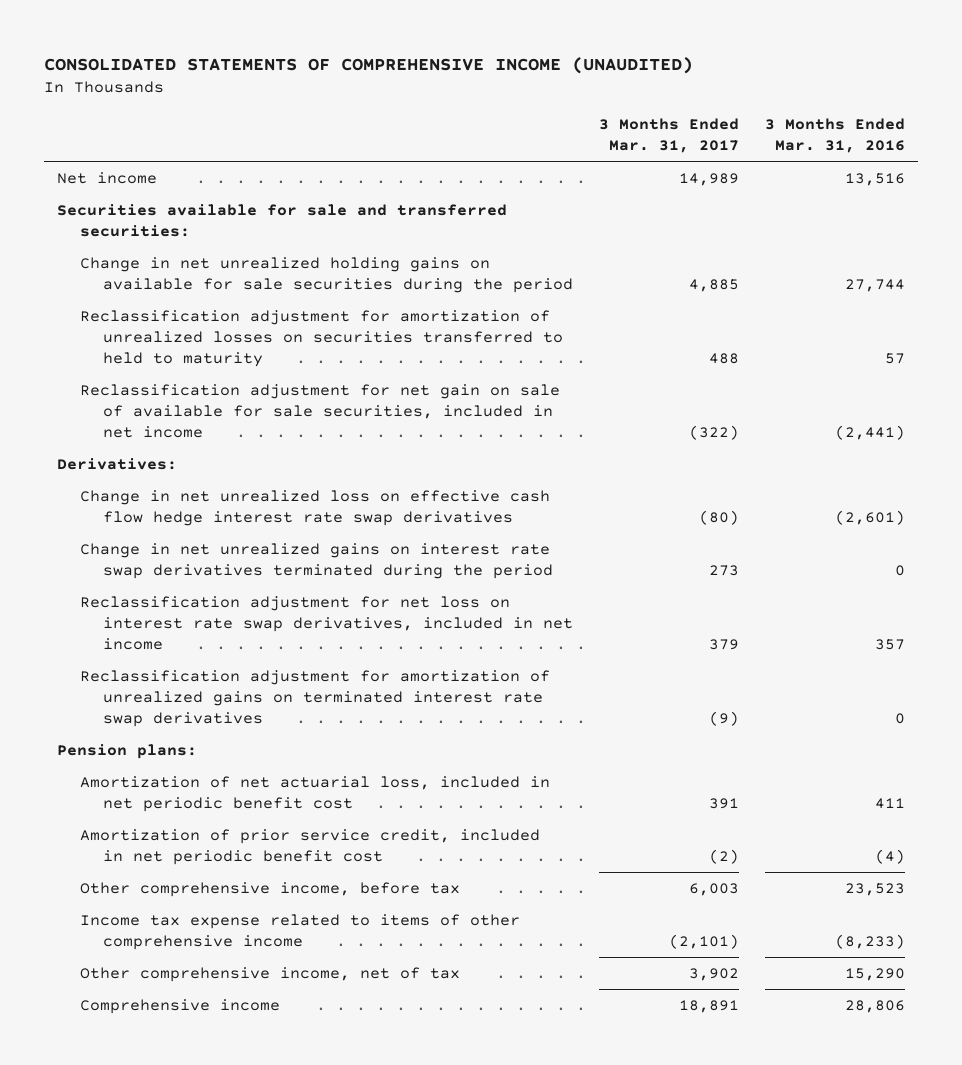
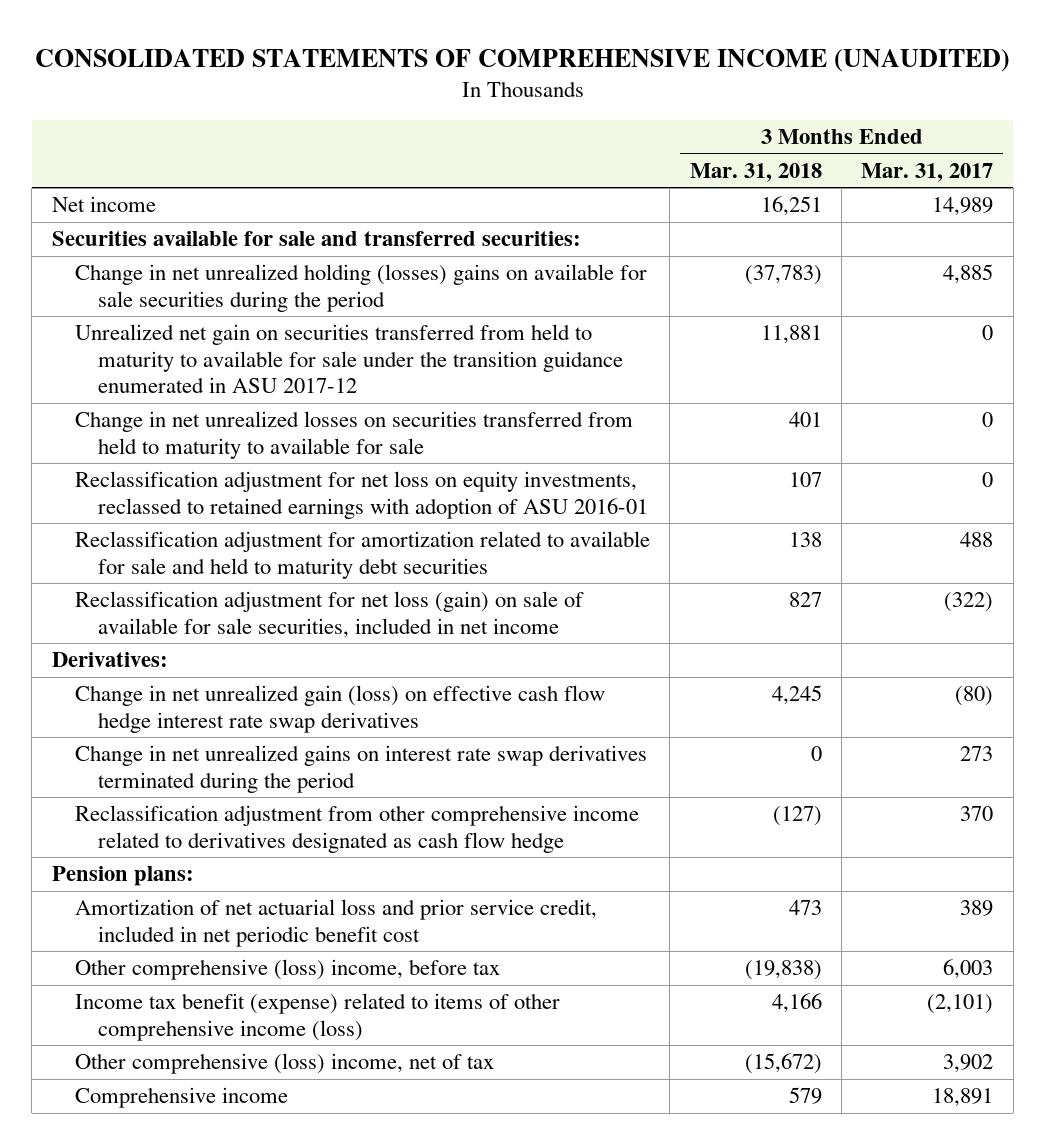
- | 3 Months Ended Mar. 31, 2017 | 3 Months Ended Mar. 31, 2016
+ | 3 Months Ended Mar. 31, 2018 | 3 Months Ended Mar. 31, 2017
- Change in net unrealized holding gains on available for sale securities during the period | 4,885 | 27,744
- Reclassification adjustment for amortization of unrealized losses on securities transferred to held to maturity | 488 | 57
- Reclassification adjustment for net gain on sale of available for sale securities, included in net income | (322) | (2,441)
+ Change in net unrealized holding (losses) gains on available for sale securities during the period | (37,783) | 4,885
+ Unrealized net gain on securities transferred from held to maturity to available for sale under the transition guidance enumerated in ASU 2017-12 | 11,881 | 0
+ Change in net unrealized losses on securities transferred from held to maturity to available for sale | 401 | 0
+ Reclassification adjustment for net loss on equity investments, reclassed to retained earnings with adoption of ASU 2016-01 | 107 | 0
+ Reclassification adjustment for amortization related to available for sale and held to maturity debt securities | 138 | 488
+ Reclassification adjustment for net loss (gain) on sale of available for sale securities, included in net income | 827 | (322)
- Change in net unrealized loss on effective cash flow hedge interest rate swap derivatives | (80) | (2,601)
+ Change in net unrealized gain (loss) on effective cash flow hedge interest rate swap derivatives | 4,245 | (80)
- Reclassification adjustment for net loss on interest rate swap derivatives, included in net income | 379 | 357
- Reclassification adjustment for amortization of unrealized gains on terminated interest rate swap derivatives | (9) | 0
+ Reclassification adjustment from other comprehensive income related to derivatives designated as cash flow hedge | (127) | 370
- Amortization of net actuarial loss, included in net periodic benefit cost | 391 | 411
- Amortization of prior service credit, included in net periodic benefit cost | (2) | (4)
- Other comprehensive income, before tax | 6,003 | 23,523
- Income tax expense related to items of other comprehensive income | (2,101) | (8,233)
- Other comprehensive income, net of tax | 3,902 | 15,290
+ Amortization of net actuarial loss and prior service credit, included in net periodic benefit cost | 473 | 389
+ Other comprehensive (loss) income, before tax | (19,838) | 6,003
+ Income tax benefit (expense) related to items of other comprehensive income (loss) | 4,166 | (2,101)
+ Other comprehensive (loss) income, net of tax | (15,672) | 3,902

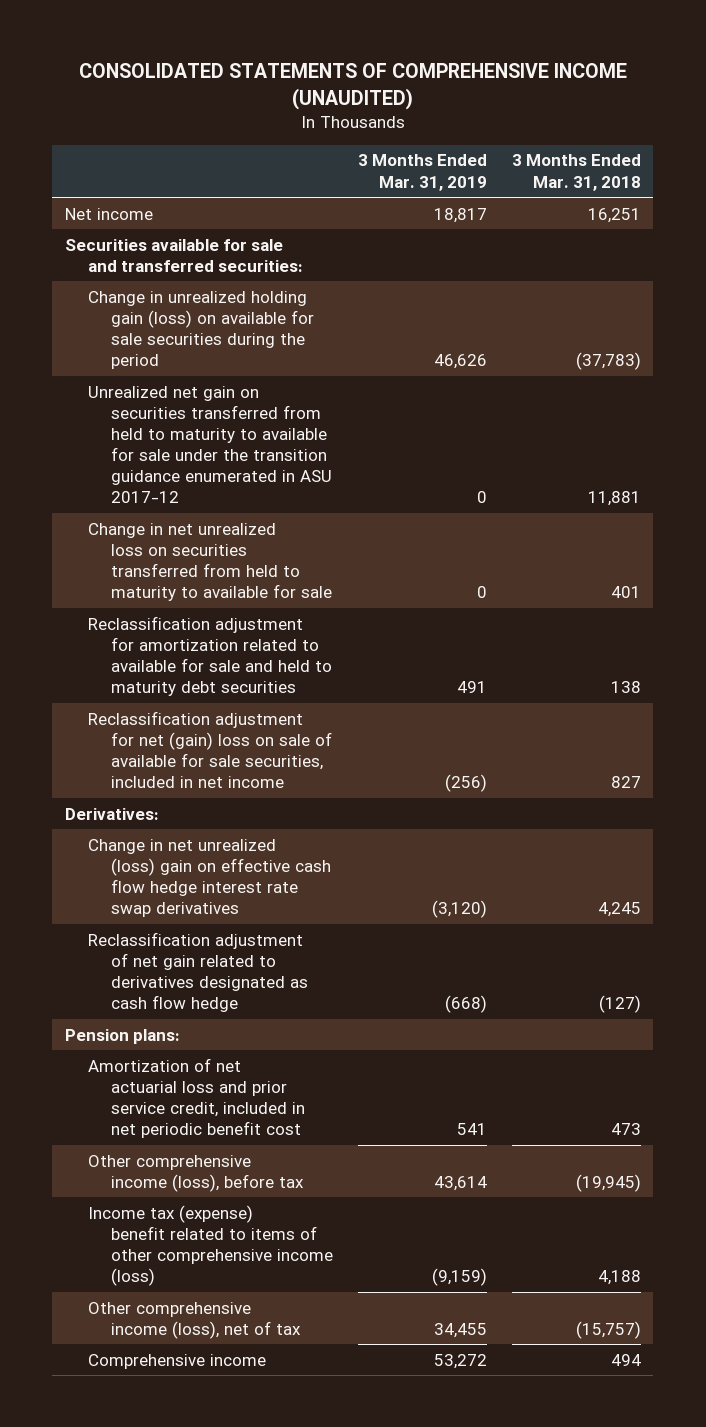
- | 3 Months Ended Mar. 31, 2018 | 3 Months Ended Mar. 31, 2017
+ | 3 Months Ended Mar. 31, 2019 | 3 Months Ended Mar. 31, 2018
- Change in net unrealized holding (losses) gains on available for sale securities during the period | (37,783) | 4,885
+ Change in unrealized holding gain (loss) on available for sale securities during the period | 46,626 | (37,783)
- Change in net unrealized losses on securities transferred from held to maturity to available for sale | 401 | 0
- Reclassification adjustment for net loss on equity investments, reclassed to retained earnings with adoption of ASU 2016-01 | 107 | 0
+ Change in net unrealized loss on securities transferred from held to maturity to available for sale | 0 | 401
- Reclassification adjustment for net loss (gain) on sale of available for sale securities, included in net income | 827 | (322)
+ Reclassification adjustment for net (gain) loss on sale of available for sale securities, included in net income | (256) | 827
- Change in net unrealized gain (loss) on effective cash flow hedge interest rate swap derivatives | 4,245 | (80)
- Change in net unrealized gains on interest rate swap derivatives terminated during the period | 0 | 273
- Reclassification adjustment from other comprehensive income related to derivatives designated as cash flow hedge | (127) | 370
+ Change in net unrealized (loss) gain on effective cash flow hedge interest rate swap derivatives | (3,120) | 4,245
+ Reclassification adjustment of net gain related to derivatives designated as cash flow hedge | (668) | (127)
- Other comprehensive (loss) income, before tax | (19,838) | 6,003
- Income tax benefit (expense) related to items of other comprehensive income (loss) | 4,166 | (2,101)
- Other comprehensive (loss) income, net of tax | (15,672) | 3,902
- Comprehensive income | 579 | 18,891
+ Other comprehensive income (loss), before tax | 43,614 | (19,945)
+ Income tax (expense) benefit related to items of other comprehensive income (loss) | (9,159) | 4,188
+ Other comprehensive income (loss), net of tax | 34,455 | (15,757)
+ Comprehensive income | 53,272 | 494

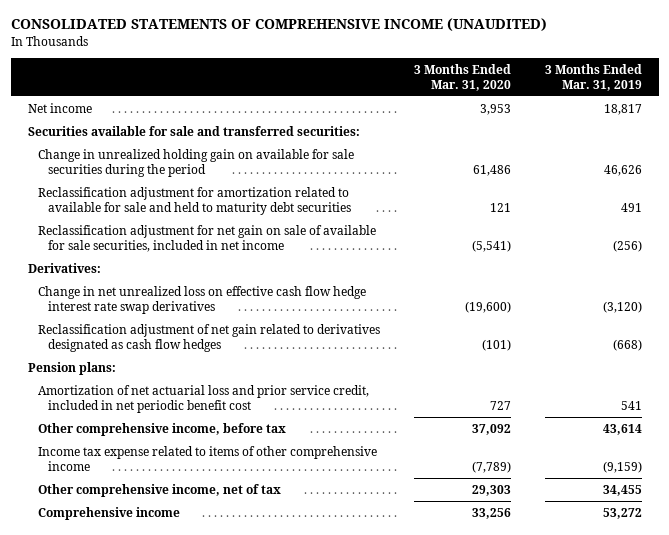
- | 3 Months Ended Mar. 31, 2019 | 3 Months Ended Mar. 31, 2018
+ | 3 Months Ended Mar. 31, 2020 | 3 Months Ended Mar. 31, 2019
- Change in unrealized holding gain (loss) on available for sale securities during the period | 46,626 | (37,783)
- Unrealized net gain on securities transferred from held to maturity to available for sale under the transition guidance enumerated in ASU 2017-12 | 0 | 11,881
- Change in net unrealized loss on securities transferred from held to maturity to available for sale | 0 | 401
+ Change in unrealized holding gain on available for sale securities during the period | 61,486 | 46,626
- Reclassification adjustment for net (gain) loss on sale of available for sale securities, included in net income | (256) | 827
+ Reclassification adjustment for net gain on sale of available for sale securities, included in net income | (5,541) | (256)
- Change in net unrealized (loss) gain on effective cash flow hedge interest rate swap derivatives | (3,120) | 4,245
- Reclassification adjustment of net gain related to derivatives designated as cash flow hedge | (668) | (127)
+ Change in net unrealized loss on effective cash flow hedge interest rate swap derivatives | (19,600) | (3,120)
+ Reclassification adjustment of net gain related to derivatives designated as cash flow hedges | (101) | (668)
- Other comprehensive income (loss), before tax | 43,614 | (19,945)
- Income tax (expense) benefit related to items of other comprehensive income (loss) | (9,159) | 4,188
- Other comprehensive income (loss), net of tax | 34,455 | (15,757)
+ Other comprehensive income, before tax | 37,092 | 43,614
+ Income tax expense related to items of other comprehensive income | (7,789) | (9,159)
+ Other comprehensive income, net of tax | 29,303 | 34,455

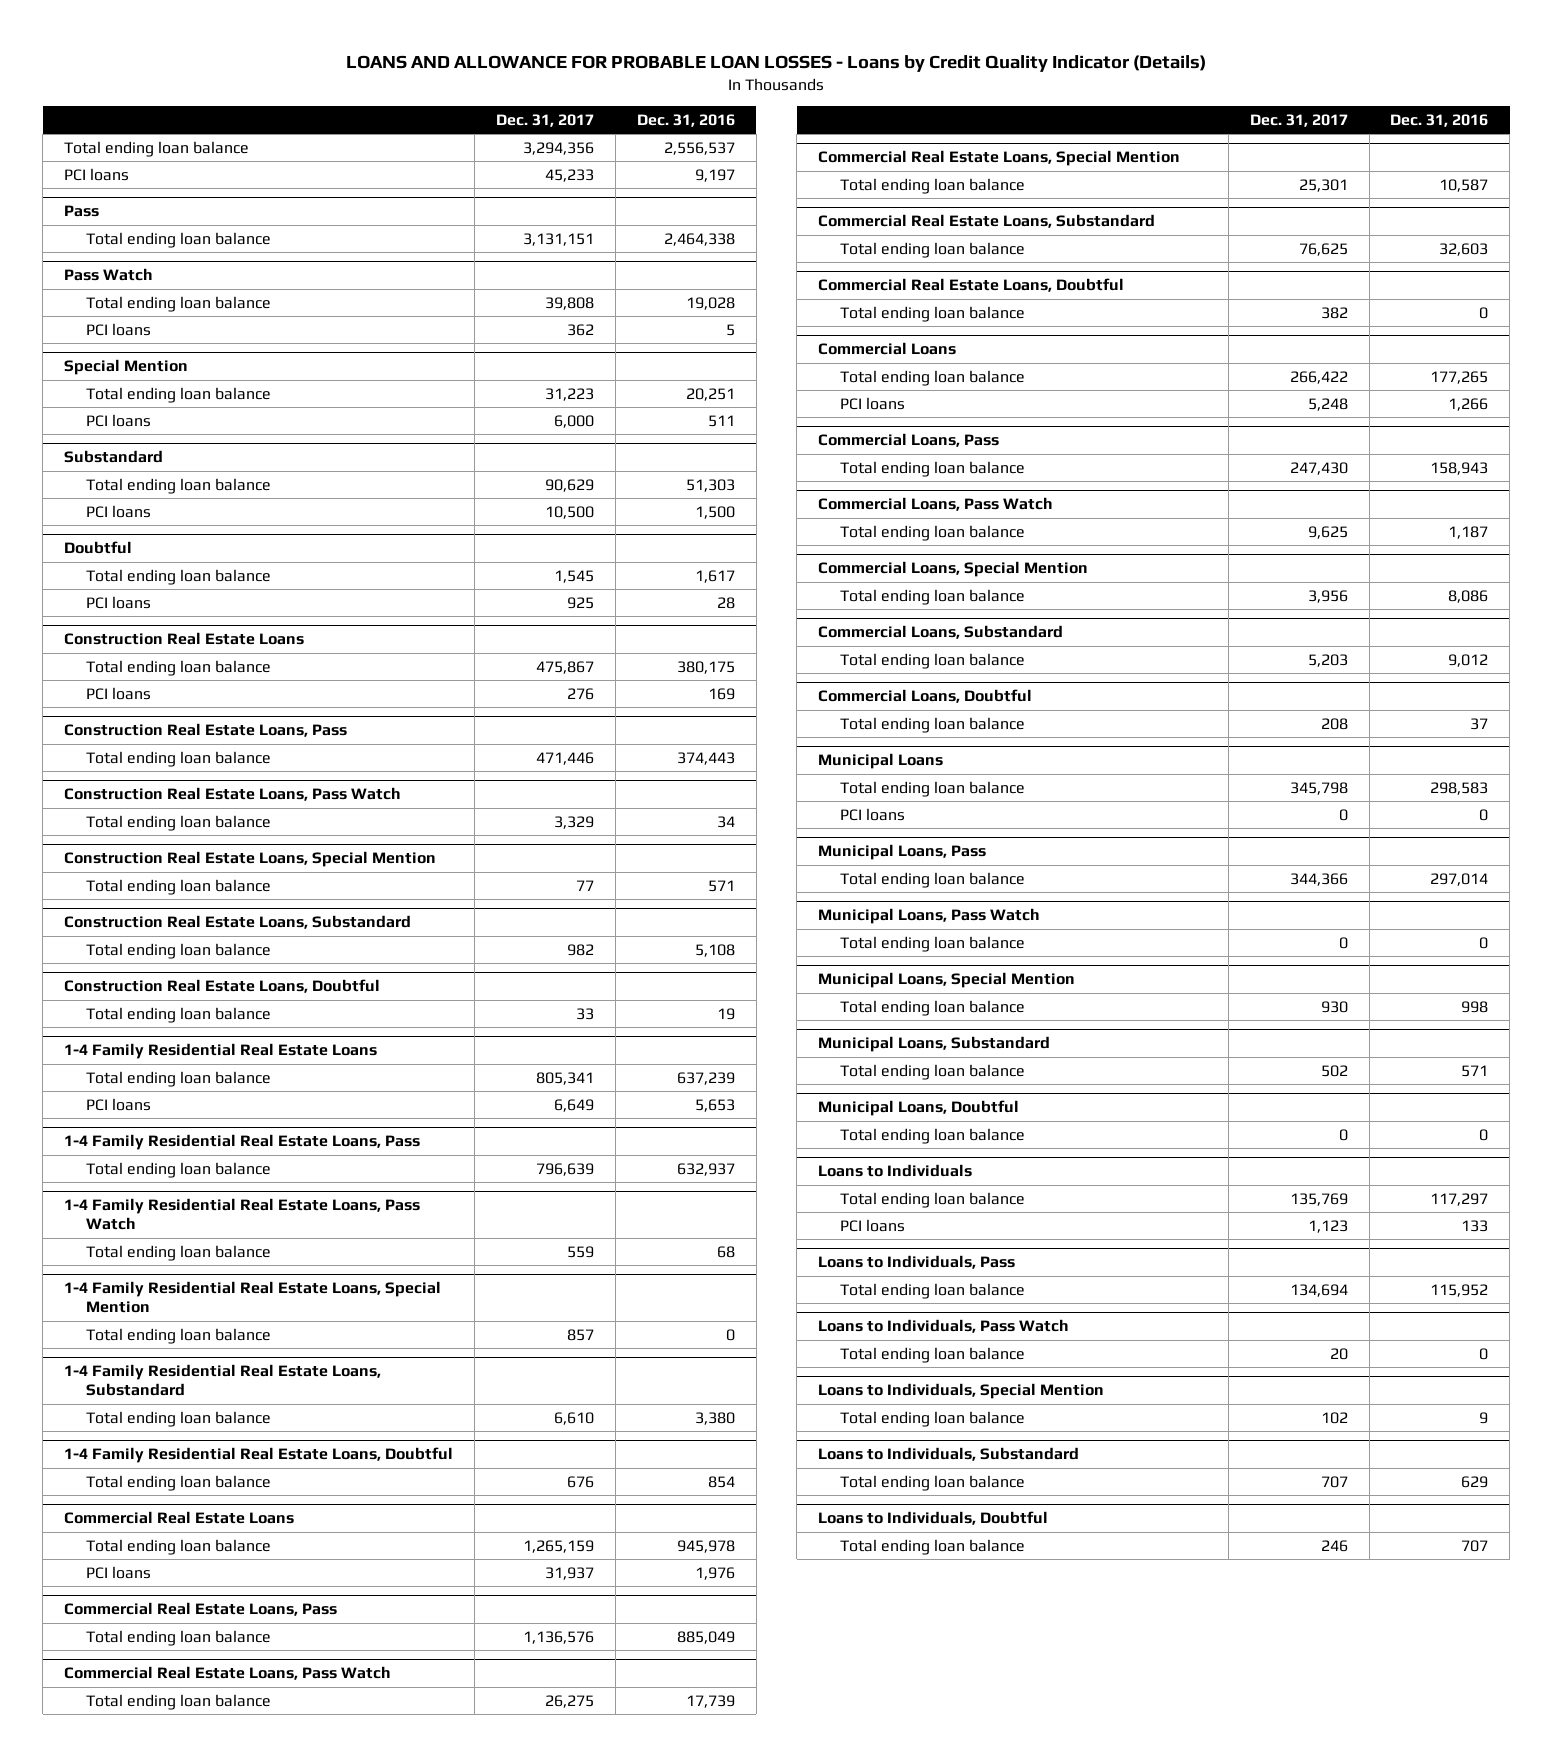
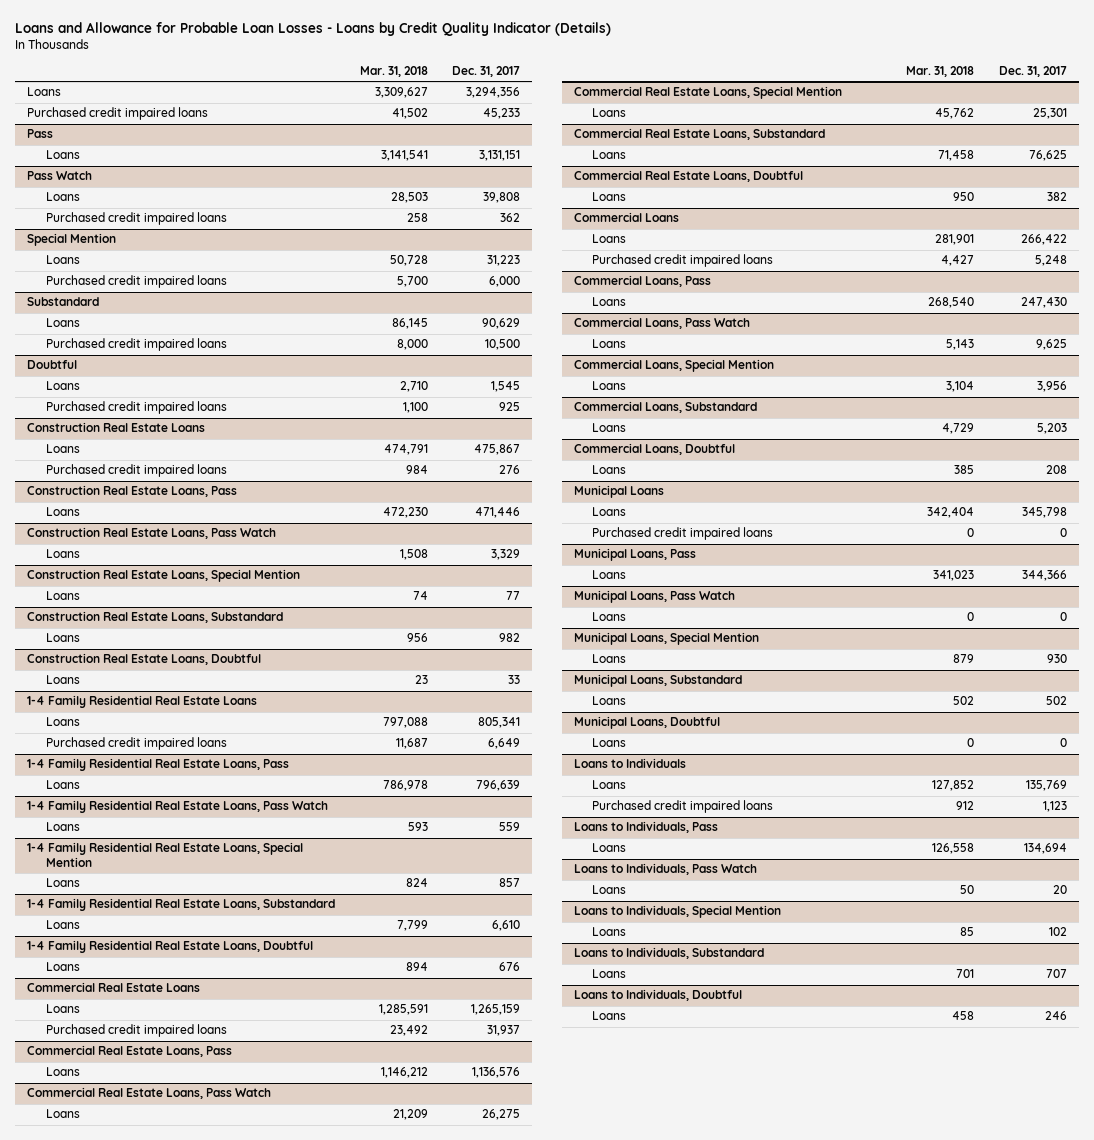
- LOANS AND ALLOWANCE FOR PROBABLE LOAN LOSSES - Loans by Credit Quality Indicator (Details)
+ Loans and Allowance for Probable Loan Losses - Loans by Credit Quality Indicator (Details)
- | Dec. 31, 2017 | Dec. 31, 2016
+ | Mar. 31, 2018 | Dec. 31, 2017
- Total ending loan balance | 3,294,356 | 2,556,537
- PCI loans | 45,233 | 9,197
+ Loans | 3,309,627 | 3,294,356
+ Purchased credit impaired loans | 41,502 | 45,233
@ Pass
- Total ending loan balance | 3,131,151 | 2,464,338
+ Loans | 3,141,541 | 3,131,151
@ Pass Watch
- Total ending loan balance | 39,808 | 19,028
- PCI loans | 362 | 5
+ Loans | 28,503 | 39,808
+ Purchased credit impaired loans | 258 | 362
@ Special Mention
- Total ending loan balance | 31,223 | 20,251
- PCI loans | 6,000 | 511
+ Loans | 50,728 | 31,223
+ Purchased credit impaired loans | 5,700 | 6,000
@ Substandard
- Total ending loan balance | 90,629 | 51,303
- PCI loans | 10,500 | 1,500
+ Loans | 86,145 | 90,629
+ Purchased credit impaired loans | 8,000 | 10,500
@ Doubtful
- Total ending loan balance | 1,545 | 1,617
- PCI loans | 925 | 28
+ Loans | 2,710 | 1,545
+ Purchased credit impaired loans | 1,100 | 925
@ Construction Real Estate Loans
- Total ending loan balance | 475,867 | 380,175
- PCI loans | 276 | 169
+ Loans | 474,791 | 475,867
+ Purchased credit impaired loans | 984 | 276
@ Construction Real Estate Loans, Pass
- Total ending loan balance | 471,446 | 374,443
+ Loans | 472,230 | 471,446
@ Construction Real Estate Loans, Pass Watch
- Total ending loan balance | 3,329 | 34
+ Loans | 1,508 | 3,329
@ Construction Real Estate Loans, Special Mention
- Total ending loan balance | 77 | 571
+ Loans | 74 | 77
@ Construction Real Estate Loans, Substandard
- Total ending loan balance | 982 | 5,108
+ Loans | 956 | 982
@ Construction Real Estate Loans, Doubtful
- Total ending loan balance | 33 | 19
+ Loans | 23 | 33
@ 1-4 Family Residential Real Estate Loans
- Total ending loan balance | 805,341 | 637,239
- PCI loans | 6,649 | 5,653
+ Loans | 797,088 | 805,341
+ Purchased credit impaired loans | 11,687 | 6,649
@ 1-4 Family Residential Real Estate Loans, Pass
- Total ending loan balance | 796,639 | 632,937
+ Loans | 786,978 | 796,639
@ 1-4 Family Residential Real Estate Loans, Pass Watch
- Total ending loan balance | 559 | 68
+ Loans | 593 | 559
@ 1-4 Family Residential Real Estate Loans, Special Mention
- Total ending loan balance | 857 | 0
+ Loans | 824 | 857
@ 1-4 Family Residential Real Estate Loans, Substandard
- Total ending loan balance | 6,610 | 3,380
+ Loans | 7,799 | 6,610
@ 1-4 Family Residential Real Estate Loans, Doubtful
- Total ending loan balance | 676 | 854
+ Loans | 894 | 676
@ Commercial Real Estate Loans
- Total ending loan balance | 1,265,159 | 945,978
- PCI loans | 31,937 | 1,976
+ Loans | 1,285,591 | 1,265,159
+ Purchased credit impaired loans | 23,492 | 31,937
@ Commercial Real Estate Loans, Pass
- Total ending loan balance | 1,136,576 | 885,049
+ Loans | 1,146,212 | 1,136,576
@ Commercial Real Estate Loans, Pass Watch
- Total ending loan balance | 26,275 | 17,739
+ Loans | 21,209 | 26,275
@ Commercial Real Estate Loans, Special Mention
- Total ending loan balance | 25,301 | 10,587
+ Loans | 45,762 | 25,301
@ Commercial Real Estate Loans, Substandard
- Total ending loan balance | 76,625 | 32,603
+ Loans | 71,458 | 76,625
@ Commercial Real Estate Loans, Doubtful
- Total ending loan balance | 382 | 0
+ Loans | 950 | 382
@ Commercial Loans
- Total ending loan balance | 266,422 | 177,265
- PCI loans | 5,248 | 1,266
+ Loans | 281,901 | 266,422
+ Purchased credit impaired loans | 4,427 | 5,248
@ Commercial Loans, Pass
- Total ending loan balance | 247,430 | 158,943
+ Loans | 268,540 | 247,430
@ Commercial Loans, Pass Watch
- Total ending loan balance | 9,625 | 1,187
+ Loans | 5,143 | 9,625
@ Commercial Loans, Special Mention
- Total ending loan balance | 3,956 | 8,086
+ Loans | 3,104 | 3,956
@ Commercial Loans, Substandard
- Total ending loan balance | 5,203 | 9,012
+ Loans | 4,729 | 5,203
@ Commercial Loans, Doubtful
- Total ending loan balance | 208 | 37
+ Loans | 385 | 208
@ Municipal Loans
- Total ending loan balance | 345,798 | 298,583
- PCI loans | 0 | 0
+ Loans | 342,404 | 345,798
+ Purchased credit impaired loans | 0 | 0
@ Municipal Loans, Pass
- Total ending loan balance | 344,366 | 297,014
+ Loans | 341,023 | 344,366
@ Municipal Loans, Pass Watch
- Total ending loan balance | 0 | 0
+ Loans | 0 | 0
@ Municipal Loans, Special Mention
- Total ending loan balance | 930 | 998
+ Loans | 879 | 930
@ Municipal Loans, Substandard
- Total ending loan balance | 502 | 571
+ Loans | 502 | 502
@ Municipal Loans, Doubtful
- Total ending loan balance | 0 | 0
+ Loans | 0 | 0
@ Loans to Individuals
- Total ending loan balance | 135,769 | 117,297
- PCI loans | 1,123 | 133
+ Loans | 127,852 | 135,769
+ Purchased credit impaired loans | 912 | 1,123
@ Loans to Individuals, Pass
- Total ending loan balance | 134,694 | 115,952
+ Loans | 126,558 | 134,694
@ Loans to Individuals, Pass Watch
- Total ending loan balance | 20 | 0
+ Loans | 50 | 20
@ Loans to Individuals, Special Mention
- Total ending loan balance | 102 | 9
+ Loans | 85 | 102
@ Loans to Individuals, Substandard
- Total ending loan balance | 707 | 629
+ Loans | 701 | 707
@ Loans to Individuals, Doubtful
- Total ending loan balance | 246 | 707
+ Loans | 458 | 246

